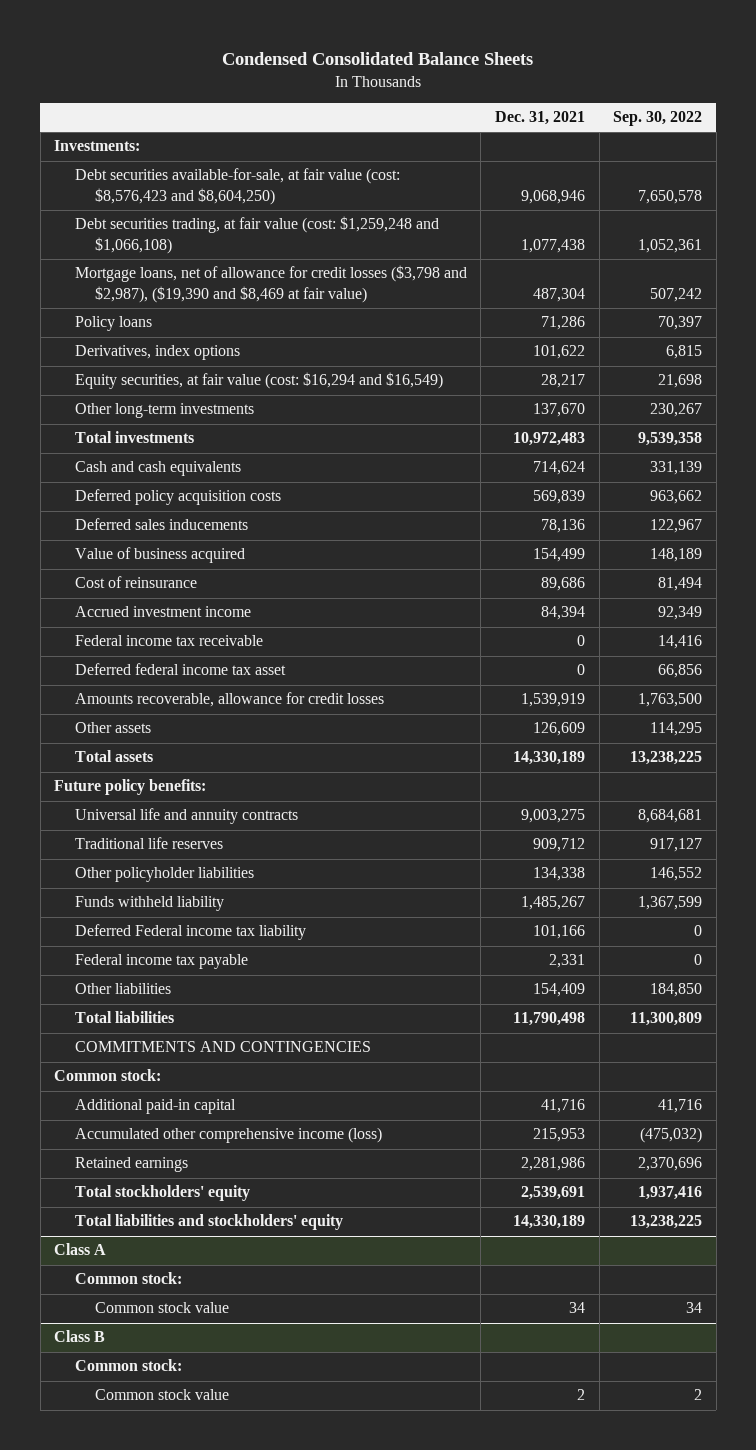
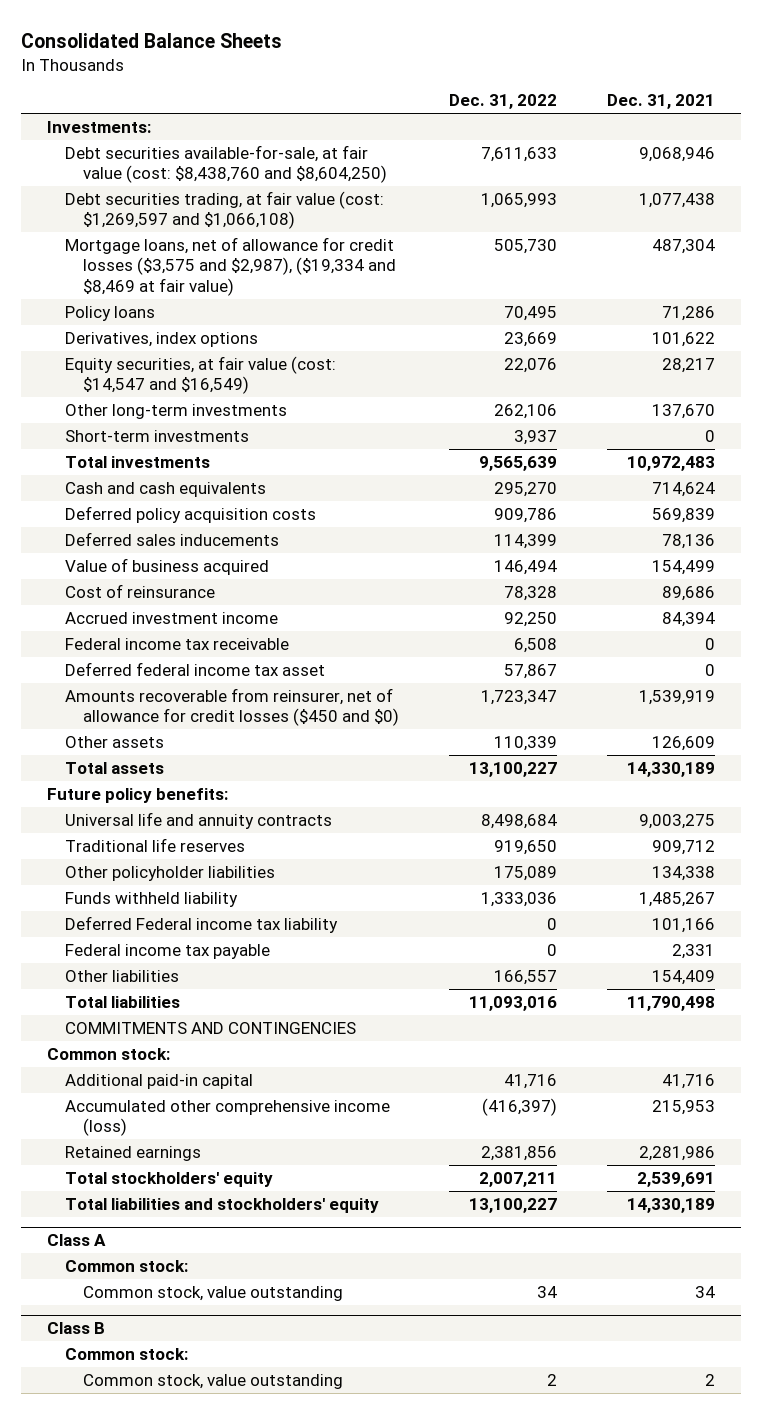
- Condensed Consolidated Balance Sheets
+ Consolidated Balance Sheets
- | Dec. 31, 2021 | Sep. 30, 2022
+ | Dec. 31, 2022 | Dec. 31, 2021
- Debt securities available-for-sale, at fair value (cost: $8,576,423 and $8,604,250) | 9,068,946 | 7,650,578
- Debt securities trading, at fair value (cost: $1,259,248 and $1,066,108) | 1,077,438 | 1,052,361
- Mortgage loans, net of allowance for credit losses ($3,798 and $2,987), ($19,390 and $8,469 at fair value) | 487,304 | 507,242
+ Debt securities available-for-sale, at fair value (cost: $8,438,760 and $8,604,250) | 7,611,633 | 9,068,946
+ Debt securities trading, at fair value (cost: $1,269,597 and $1,066,108) | 1,065,993 | 1,077,438
+ Mortgage loans, net of allowance for credit losses ($3,575 and $2,987), ($19,334 and $8,469 at fair value) | 505,730 | 487,304
- Equity securities, at fair value (cost: $16,294 and $16,549) | 28,217 | 21,698
+ Equity securities, at fair value (cost: $14,547 and $16,549) | 22,076 | 28,217
+ Short-term investments | 3,937 | 0
- Amounts recoverable, allowance for credit losses | 1,539,919 | 1,763,500
+ Amounts recoverable from reinsurer, net of allowance for credit losses ($450 and $0) | 1,723,347 | 1,539,919
@ Class A
- Common stock value | 34 | 34
+ Common stock, value outstanding | 34 | 34
@ Class B
- Common stock value | 2 | 2
+ Common stock, value outstanding | 2 | 2

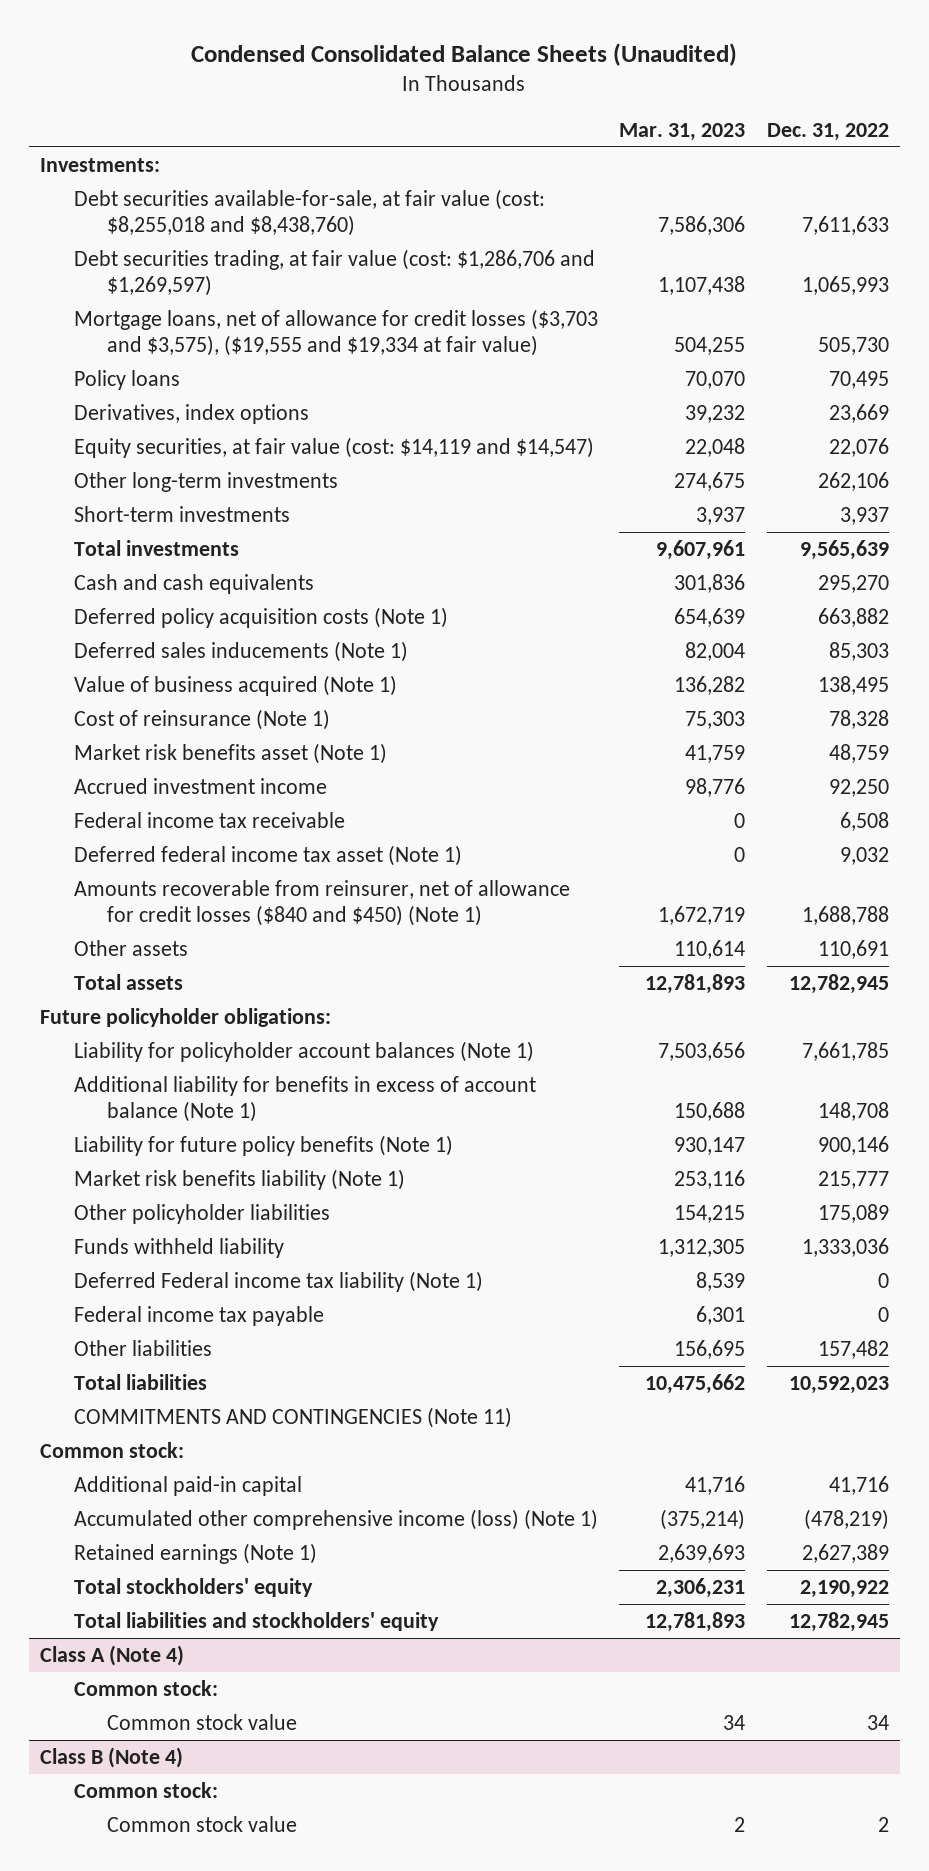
- Consolidated Balance Sheets
+ Condensed Consolidated Balance Sheets (Unaudited)
- | Dec. 31, 2022 | Dec. 31, 2021
+ | Mar. 31, 2023 | Dec. 31, 2022
- Debt securities available-for-sale, at fair value (cost: $8,438,760 and $8,604,250) | 7,611,633 | 9,068,946
- Debt securities trading, at fair value (cost: $1,269,597 and $1,066,108) | 1,065,993 | 1,077,438
- Mortgage loans, net of allowance for credit losses ($3,575 and $2,987), ($19,334 and $8,469 at fair value) | 505,730 | 487,304
+ Debt securities available-for-sale, at fair value (cost: $8,255,018 and $8,438,760) | 7,586,306 | 7,611,633
+ Debt securities trading, at fair value (cost: $1,286,706 and $1,269,597) | 1,107,438 | 1,065,993
+ Mortgage loans, net of allowance for credit losses ($3,703 and $3,575), ($19,555 and $19,334 at fair value) | 504,255 | 505,730
- Equity securities, at fair value (cost: $14,547 and $16,549) | 22,076 | 28,217
+ Equity securities, at fair value (cost: $14,119 and $14,547) | 22,048 | 22,076
- Deferred policy acquisition costs | 909,786 | 569,839
- Deferred sales inducements | 114,399 | 78,136
- Value of business acquired | 146,494 | 154,499
- Cost of reinsurance | 78,328 | 89,686
+ Deferred policy acquisition costs (Note 1) | 654,639 | 663,882
+ Deferred sales inducements (Note 1) | 82,004 | 85,303
+ Value of business acquired (Note 1) | 136,282 | 138,495
+ Cost of reinsurance (Note 1) | 75,303 | 78,328
+ Market risk benefits asset (Note 1) | 41,759 | 48,759
- Deferred federal income tax asset | 57,867 | 0
- Amounts recoverable from reinsurer, net of allowance for credit losses ($450 and $0) | 1,723,347 | 1,539,919
- Other assets | 110,339 | 126,609
- Total assets | 13,100,227 | 14,330,189
- Future policy benefits:
- Universal life and annuity contracts | 8,498,684 | 9,003,275
- Traditional life reserves | 919,650 | 909,712
+ Deferred federal income tax asset (Note 1) | 0 | 9,032
+ Amounts recoverable from reinsurer, net of allowance for credit losses ($840 and $450) (Note 1) | 1,672,719 | 1,688,788
+ Other assets | 110,614 | 110,691
+ Total assets | 12,781,893 | 12,782,945
+ Future policyholder obligations:
+ Liability for policyholder account balances (Note 1) | 7,503,656 | 7,661,785
+ Additional liability for benefits in excess of account balance (Note 1) | 150,688 | 148,708
+ Liability for future policy benefits (Note 1) | 930,147 | 900,146
+ Market risk benefits liability (Note 1) | 253,116 | 215,777
- Deferred Federal income tax liability | 0 | 101,166
+ Deferred Federal income tax liability (Note 1) | 8,539 | 0
- Other liabilities | 166,557 | 154,409
- Total liabilities | 11,093,016 | 11,790,498
- COMMITMENTS AND CONTINGENCIES
+ Other liabilities | 156,695 | 157,482
+ Total liabilities | 10,475,662 | 10,592,023
+ COMMITMENTS AND CONTINGENCIES (Note 11)
- Accumulated other comprehensive income (loss) | (416,397) | 215,953
- Retained earnings | 2,381,856 | 2,281,986
- Total stockholders' equity | 2,007,211 | 2,539,691
- Total liabilities and stockholders' equity | 13,100,227 | 14,330,189
- Class A
+ Accumulated other comprehensive income (loss) (Note 1) | (375,214) | (478,219)
+ Retained earnings (Note 1) | 2,639,693 | 2,627,389
+ Total stockholders' equity | 2,306,231 | 2,190,922
+ Total liabilities and stockholders' equity | 12,781,893 | 12,782,945
+ Class A (Note 4)
- Common stock, value outstanding | 34 | 34
- Class B
+ Common stock value | 34 | 34
+ Class B (Note 4)
- Common stock, value outstanding | 2 | 2
+ Common stock value | 2 | 2

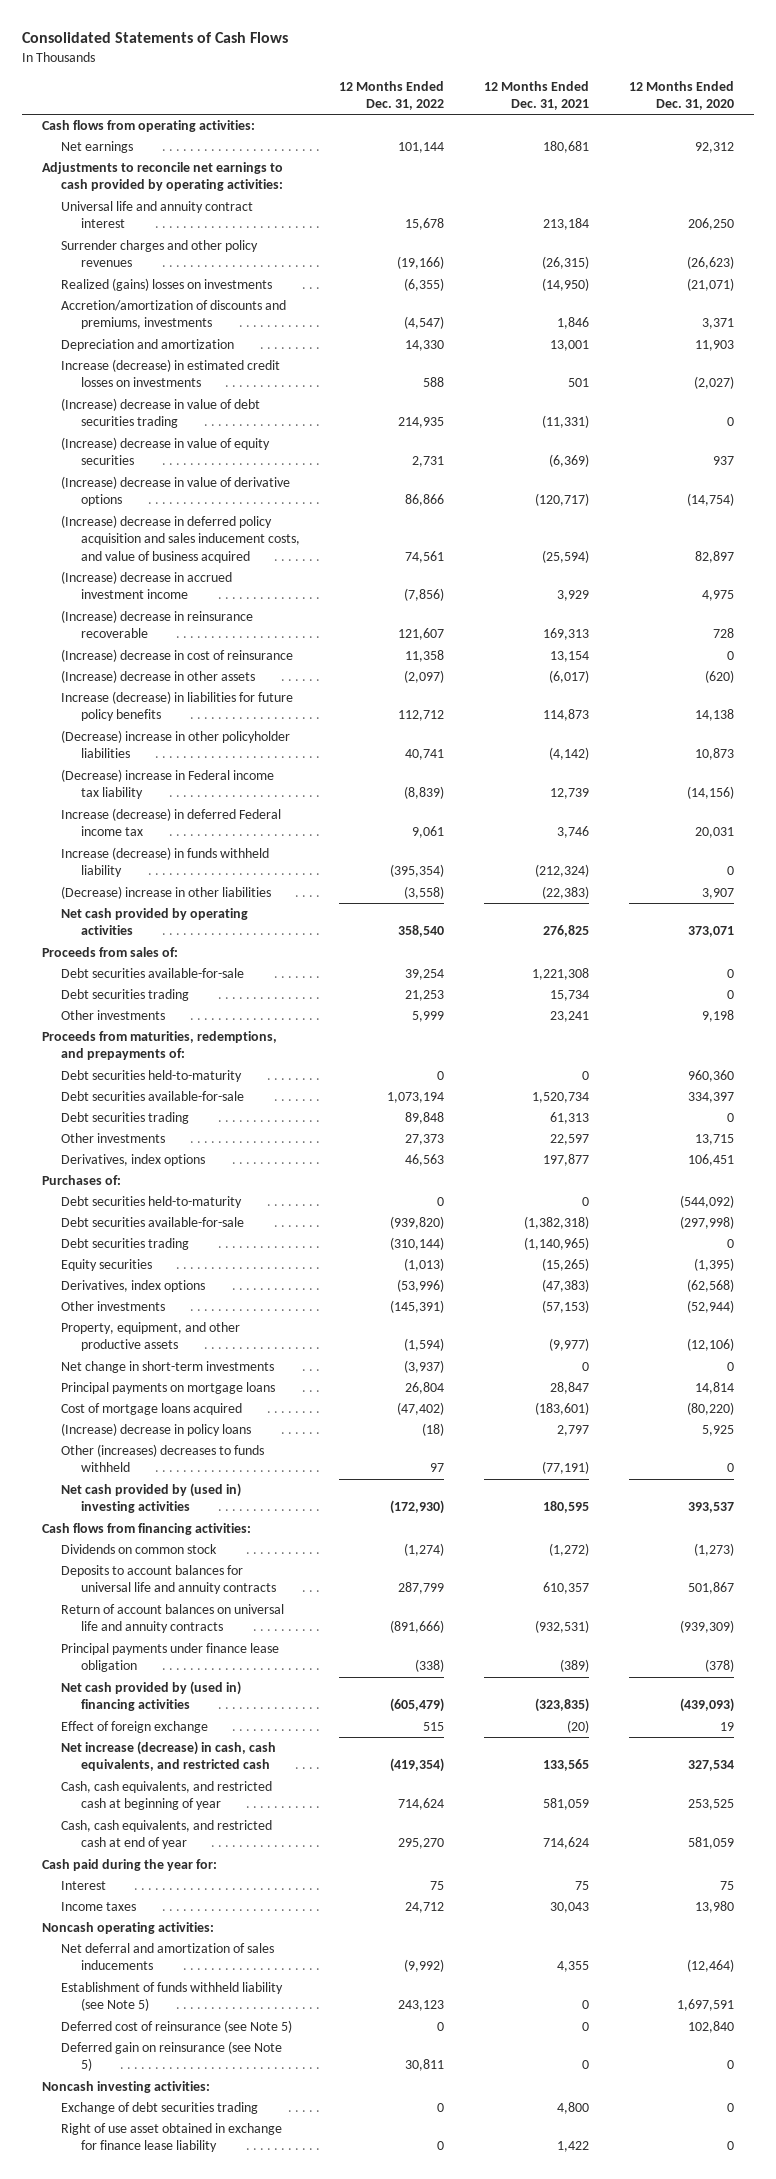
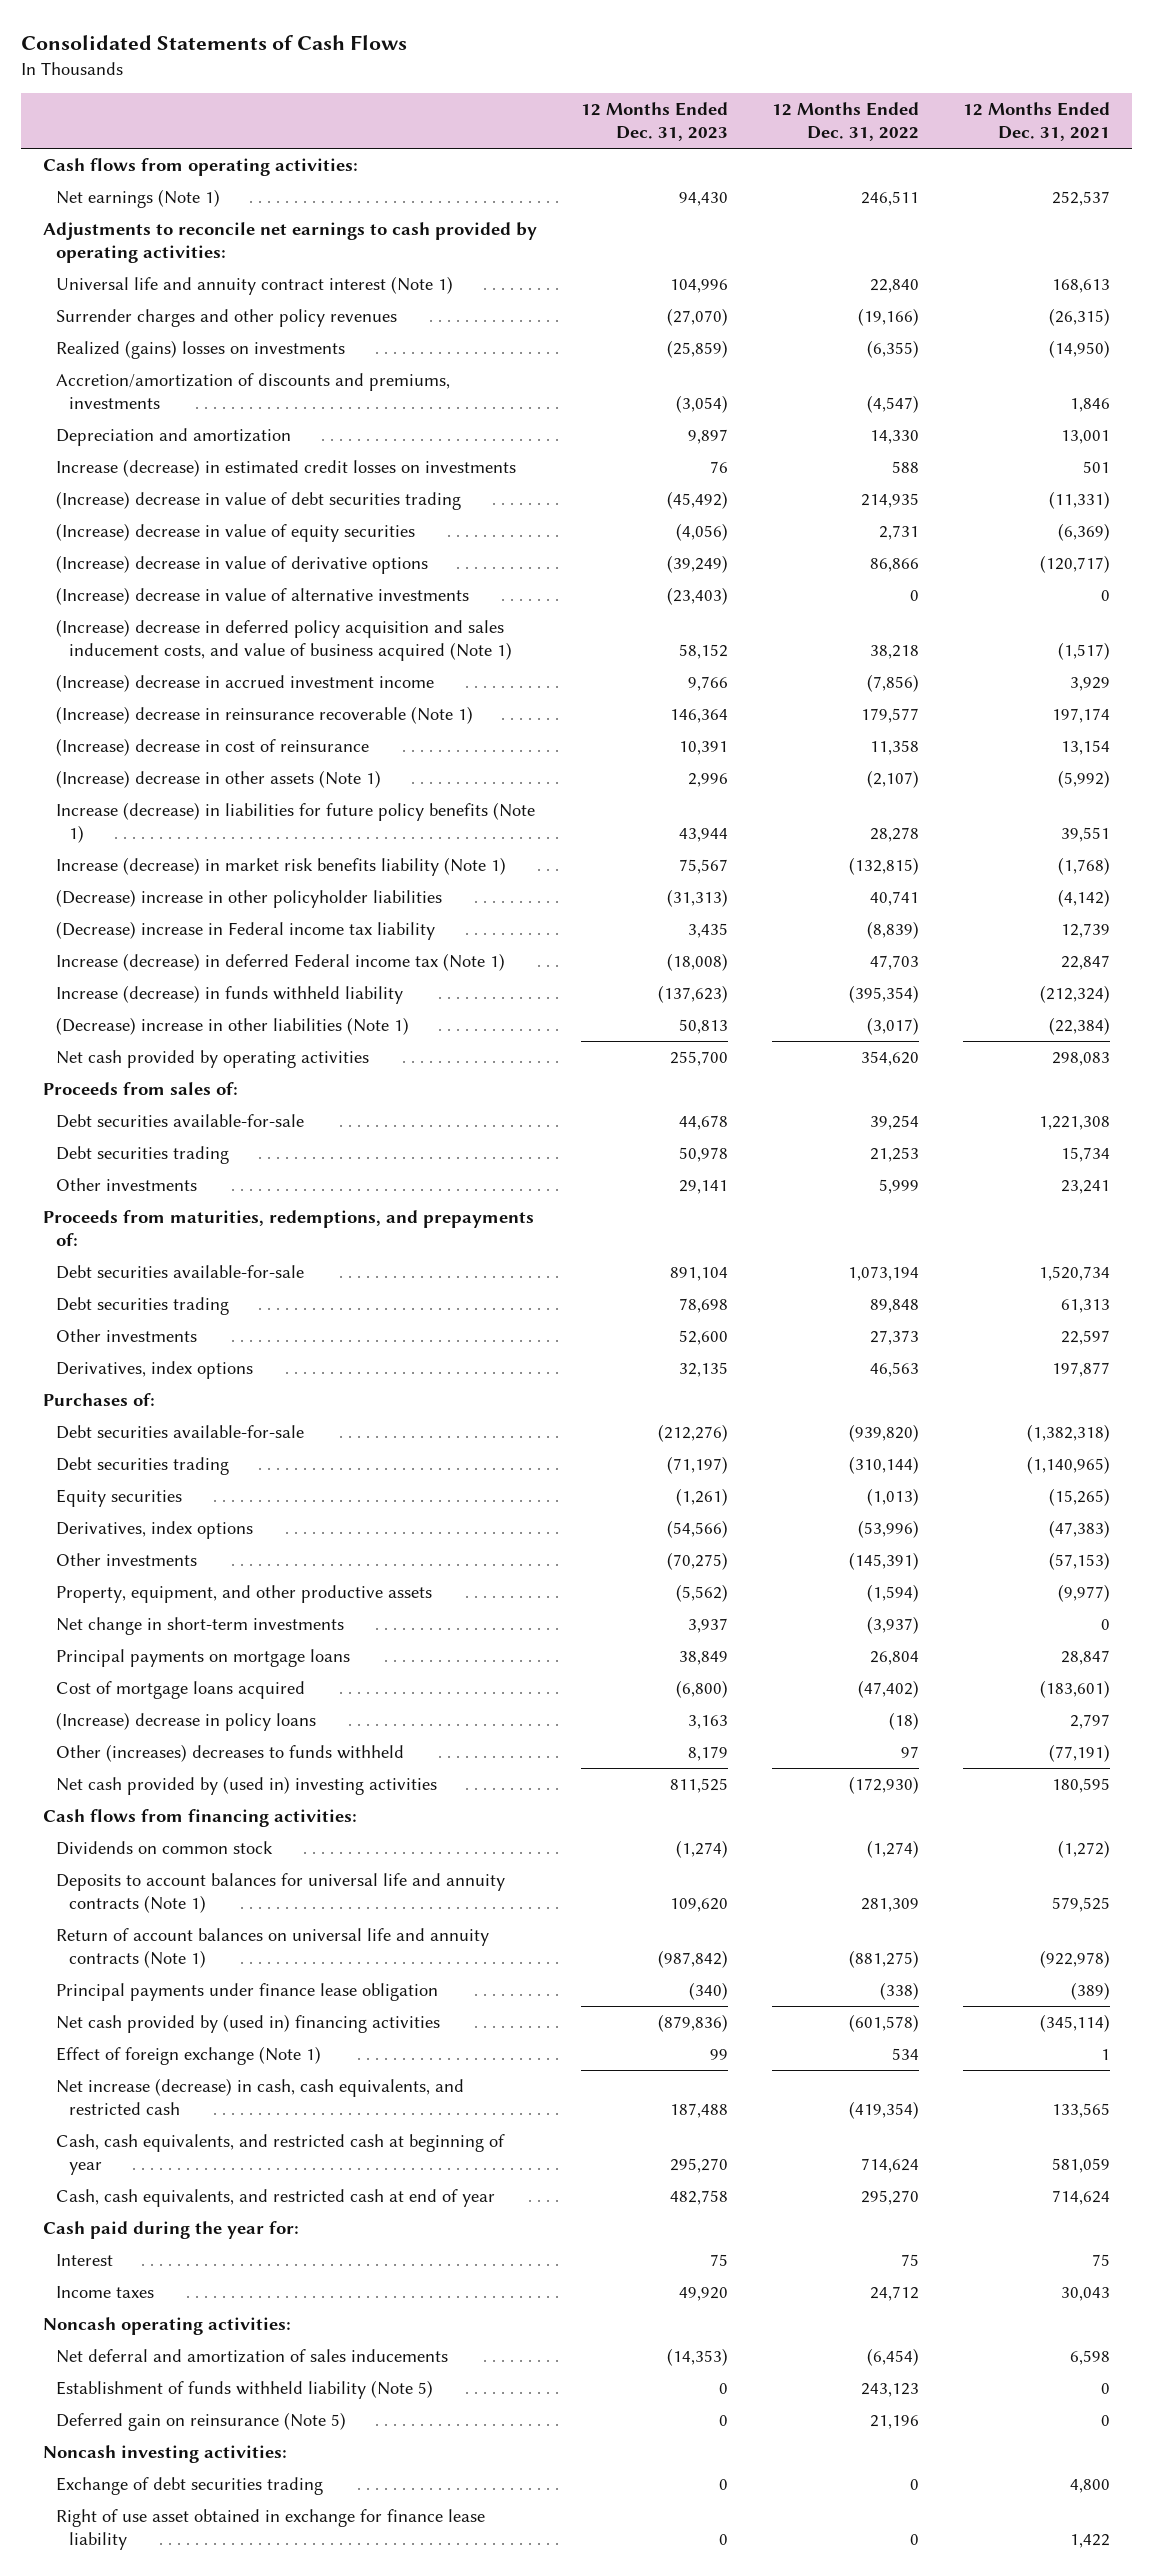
- | 12 Months Ended Dec. 31, 2022 | 12 Months Ended Dec. 31, 2021 | 12 Months Ended Dec. 31, 2020
+ | 12 Months Ended Dec. 31, 2023 | 12 Months Ended Dec. 31, 2022 | 12 Months Ended Dec. 31, 2021
- Net earnings | 101,144 | 180,681 | 92,312
+ Net earnings (Note 1) | 94,430 | 246,511 | 252,537
- Universal life and annuity contract interest | 15,678 | 213,184 | 206,250
+ Universal life and annuity contract interest (Note 1) | 104,996 | 22,840 | 168,613
- (Increase) decrease in deferred policy acquisition and sales inducement costs, and value of business acquired | 74,561 | (25,594) | 82,897
+ (Increase) decrease in value of alternative investments | (23,403) | 0 | 0
+ (Increase) decrease in deferred policy acquisition and sales inducement costs, and value of business acquired (Note 1) | 58,152 | 38,218 | (1,517)
- (Increase) decrease in reinsurance recoverable | 121,607 | 169,313 | 728
+ (Increase) decrease in reinsurance recoverable (Note 1) | 146,364 | 179,577 | 197,174
- (Increase) decrease in other assets | (2,097) | (6,017) | (620)
- Increase (decrease) in liabilities for future policy benefits | 112,712 | 114,873 | 14,138
+ (Increase) decrease in other assets (Note 1) | 2,996 | (2,107) | (5,992)
+ Increase (decrease) in liabilities for future policy benefits (Note 1) | 43,944 | 28,278 | 39,551
+ Increase (decrease) in market risk benefits liability (Note 1) | 75,567 | (132,815) | (1,768)
- Increase (decrease) in deferred Federal income tax | 9,061 | 3,746 | 20,031
+ Increase (decrease) in deferred Federal income tax (Note 1) | (18,008) | 47,703 | 22,847
- (Decrease) increase in other liabilities | (3,558) | (22,383) | 3,907
- Net cash provided by operating activities | 358,540 | 276,825 | 373,071
+ (Decrease) increase in other liabilities (Note 1) | 50,813 | (3,017) | (22,384)
+ Net cash provided by operating activities | 255,700 | 354,620 | 298,083
- Debt securities held-to-maturity | 0 | 0 | 960,360
- Debt securities held-to-maturity | 0 | 0 | (544,092)
- Deposits to account balances for universal life and annuity contracts | 287,799 | 610,357 | 501,867
- Return of account balances on universal life and annuity contracts | (891,666) | (932,531) | (939,309)
+ Deposits to account balances for universal life and annuity contracts (Note 1) | 109,620 | 281,309 | 579,525
+ Return of account balances on universal life and annuity contracts (Note 1) | (987,842) | (881,275) | (922,978)
- Net cash provided by (used in) financing activities | (605,479) | (323,835) | (439,093)
- Effect of foreign exchange | 515 | (20) | 19
+ Net cash provided by (used in) financing activities | (879,836) | (601,578) | (345,114)
+ Effect of foreign exchange (Note 1) | 99 | 534 | 1
- Net deferral and amortization of sales inducements | (9,992) | 4,355 | (12,464)
- Establishment of funds withheld liability (see Note 5) | 243,123 | 0 | 1,697,591
- Deferred cost of reinsurance (see Note 5) | 0 | 0 | 102,840
- Deferred gain on reinsurance (see Note 5) | 30,811 | 0 | 0
+ Net deferral and amortization of sales inducements | (14,353) | (6,454) | 6,598
+ Establishment of funds withheld liability (Note 5) | 0 | 243,123 | 0
+ Deferred gain on reinsurance (Note 5) | 0 | 21,196 | 0

